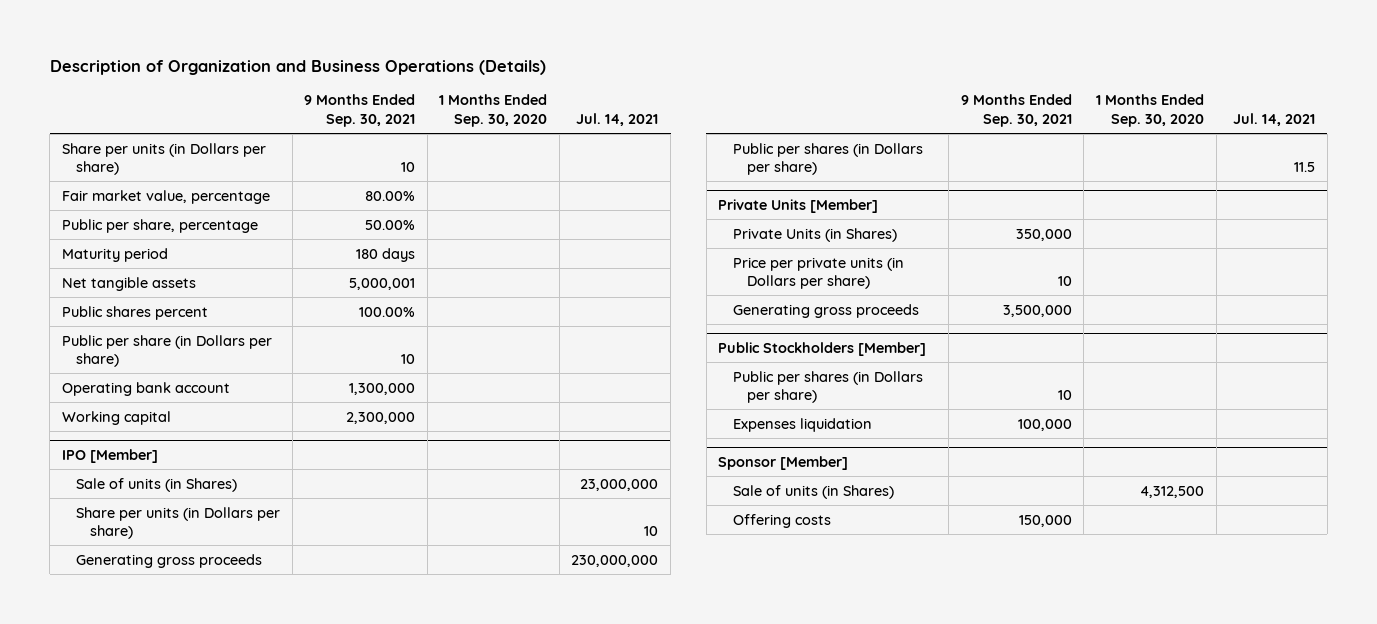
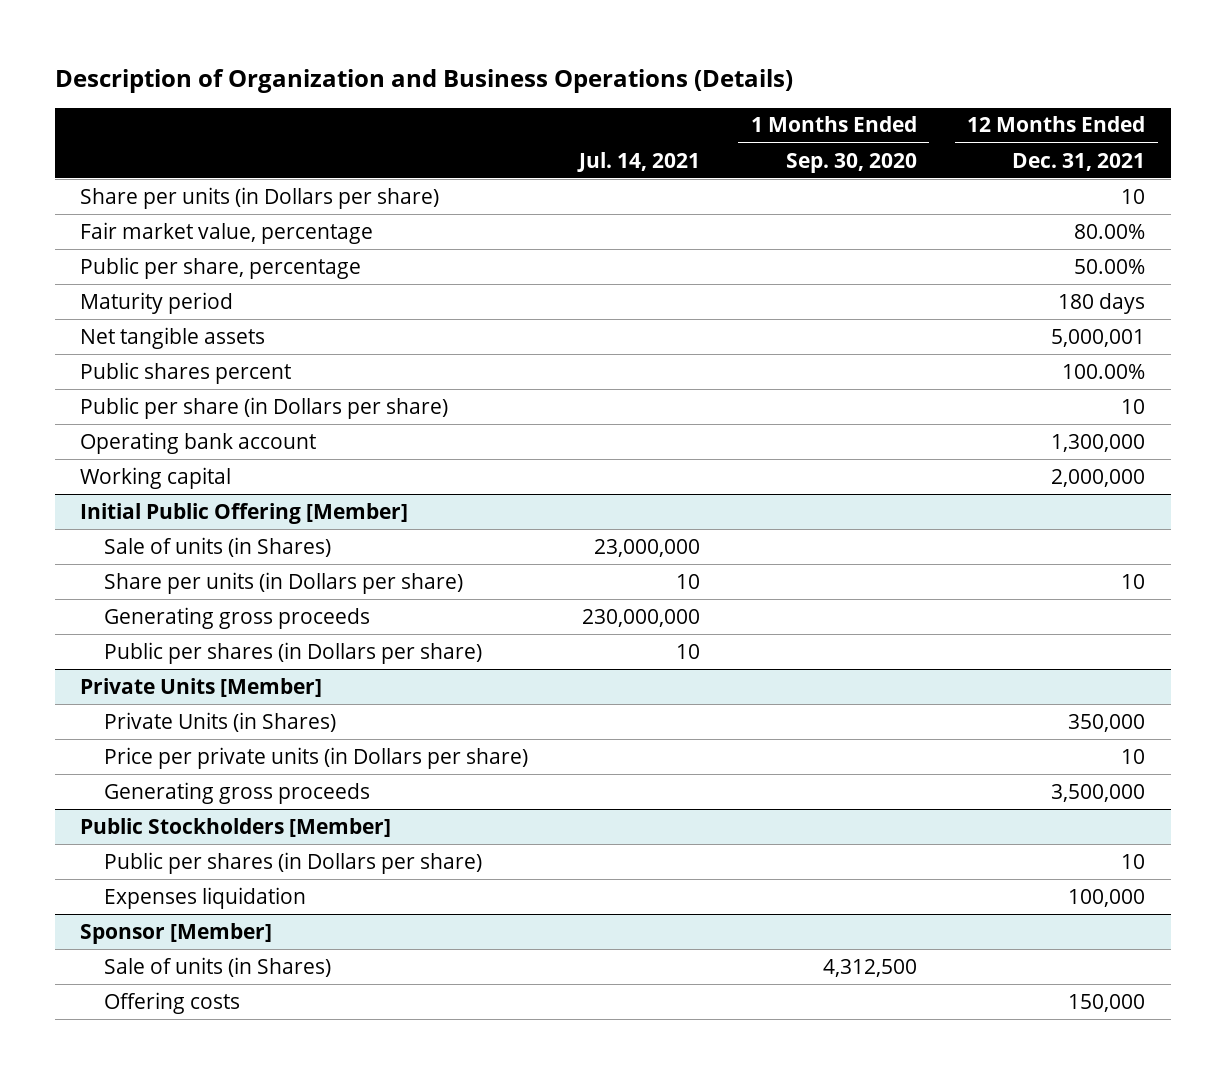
- | 9 Months Ended Sep. 30, 2021 | 1 Months Ended Sep. 30, 2020 | Jul. 14, 2021
+ | Jul. 14, 2021 | 1 Months Ended Sep. 30, 2020 | 12 Months Ended Dec. 31, 2021
- IPO [Member]
+ Initial Public Offering [Member]
- Public per shares (in Dollars per share) | | | 11.5
+ Public per shares (in Dollars per share) | 10 | |

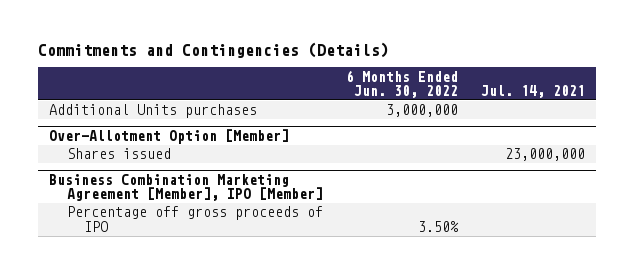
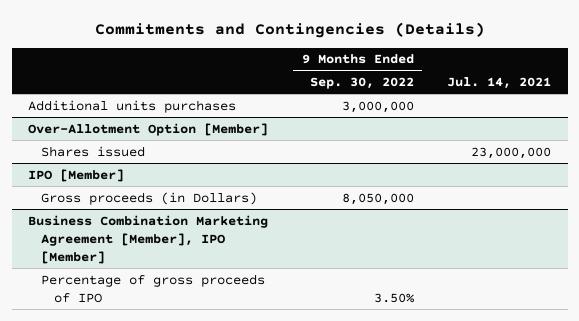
- | 6 Months Ended Jun. 30, 2022 | Jul. 14, 2021
+ | 9 Months Ended Sep. 30, 2022 | Jul. 14, 2021
- Additional Units purchases | 3,000,000 |
+ Additional units purchases | 3,000,000 |
+ IPO [Member]
+ Gross proceeds (in Dollars) | 8,050,000 |
@ Business Combination Marketing Agreement [Member], IPO [Member]
- Percentage off gross proceeds of IPO | 3.50% |
+ Percentage of gross proceeds of IPO | 3.50% |

